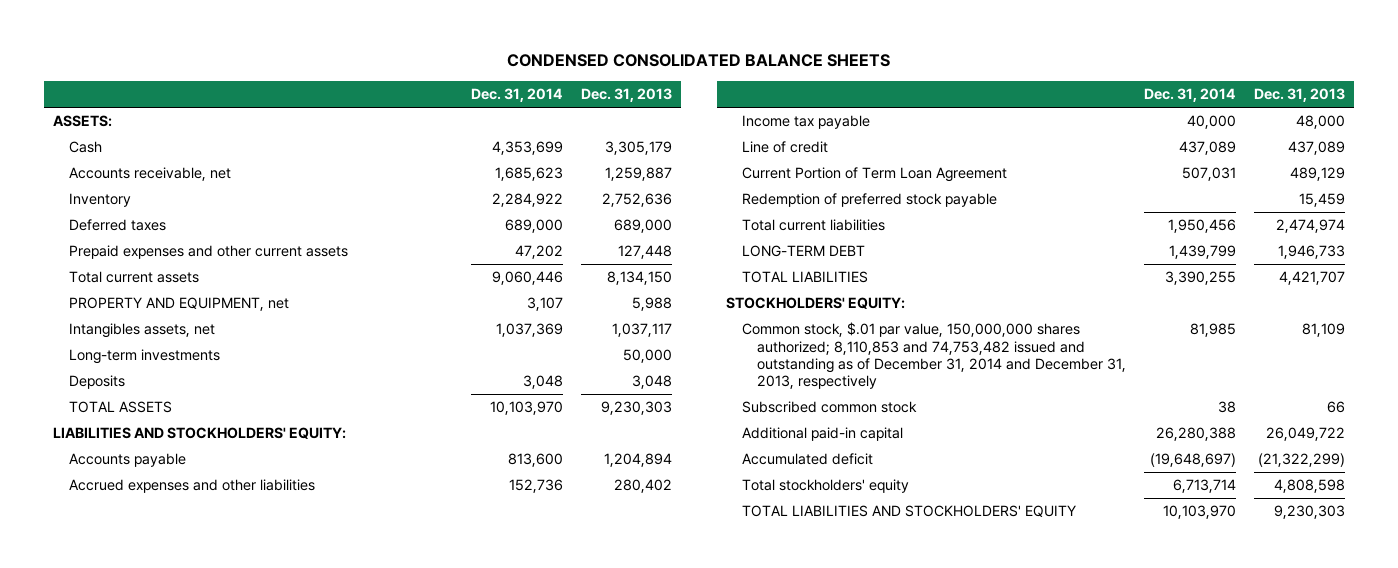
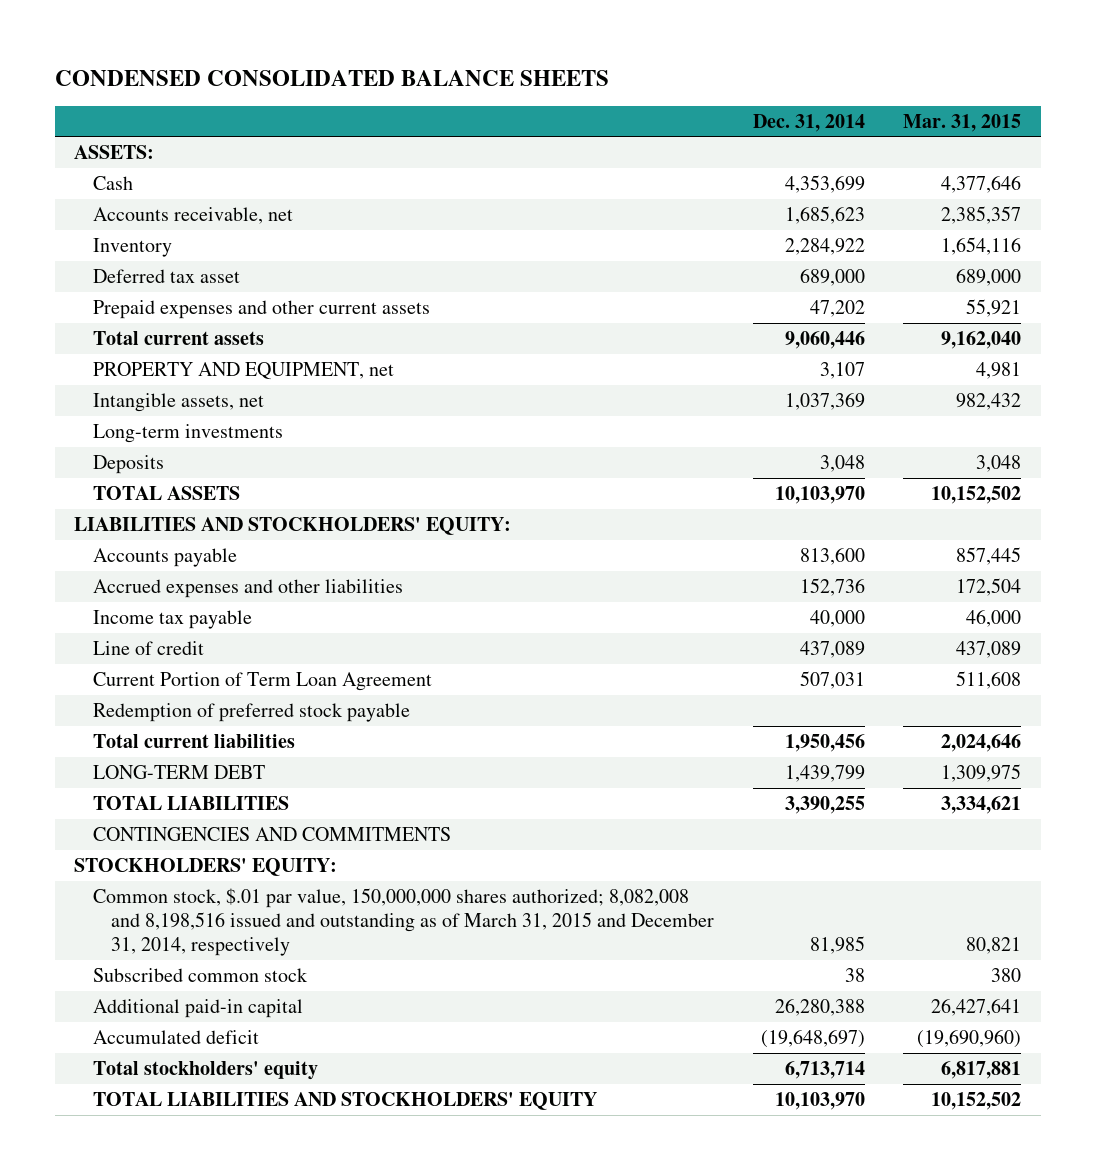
- | Dec. 31, 2014 | Dec. 31, 2013
+ | Dec. 31, 2014 | Mar. 31, 2015
- Deferred taxes | 689,000 | 689,000
+ Deferred tax asset | 689,000 | 689,000
- Intangibles assets, net | 1,037,369 | 1,037,117
+ Intangible assets, net | 1,037,369 | 982,432
+ CONTINGENCIES AND COMMITMENTS
- Common stock, $.01 par value, 150,000,000 shares authorized; 8,110,853 and 74,753,482 issued and outstanding as of December 31, 2014 and December 31, 2013, respectively | 81,985 | 81,109
+ Common stock, $.01 par value, 150,000,000 shares authorized; 8,082,008 and 8,198,516 issued and outstanding as of March 31, 2015 and December 31, 2014, respectively | 81,985 | 80,821

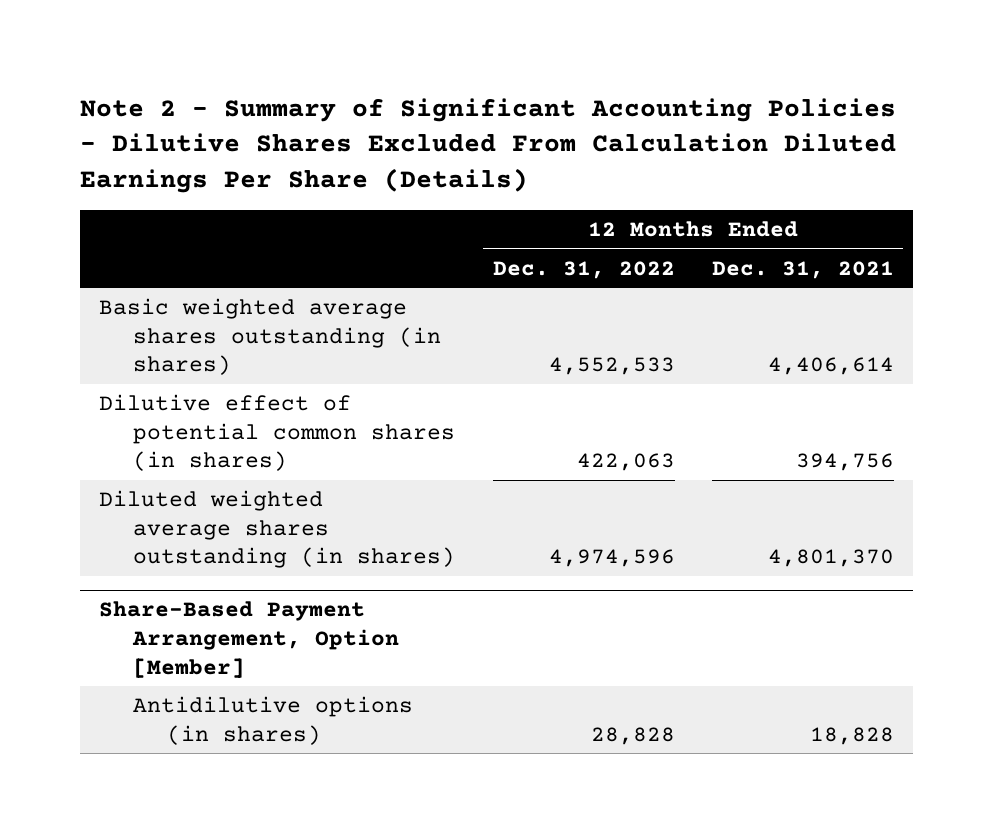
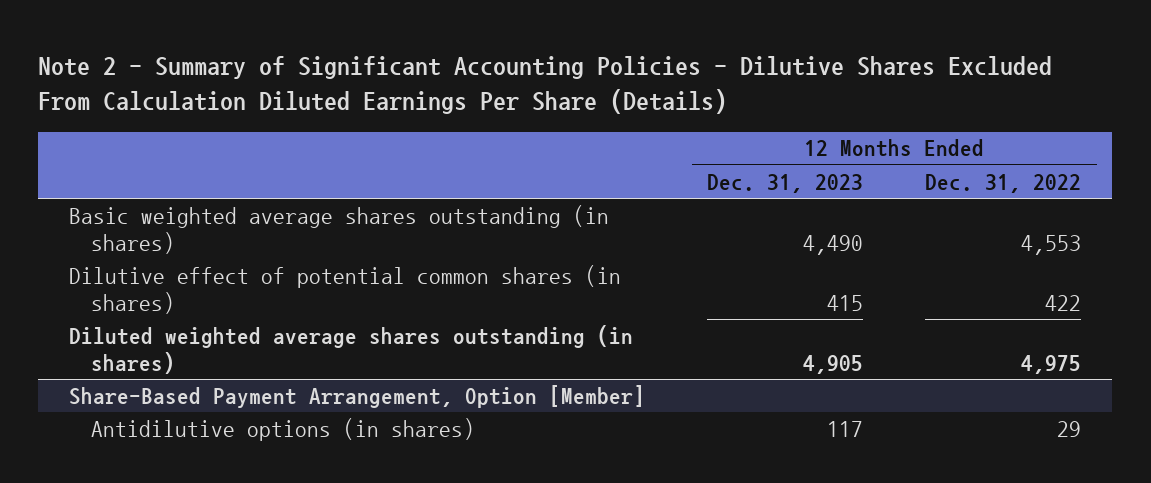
- | 12 Months Ended Dec. 31, 2022 | 12 Months Ended Dec. 31, 2021
+ | 12 Months Ended Dec. 31, 2023 | 12 Months Ended Dec. 31, 2022
- Basic weighted average shares outstanding (in shares) | 4,552,533 | 4,406,614
- Dilutive effect of potential common shares (in shares) | 422,063 | 394,756
- Diluted weighted average shares outstanding (in shares) | 4,974,596 | 4,801,370
+ Basic weighted average shares outstanding (in shares) | 4,490 | 4,553
+ Dilutive effect of potential common shares (in shares) | 415 | 422
+ Diluted weighted average shares outstanding (in shares) | 4,905 | 4,975
@ Share-Based Payment Arrangement, Option [Member]
- Antidilutive options (in shares) | 28,828 | 18,828
+ Antidilutive options (in shares) | 117 | 29

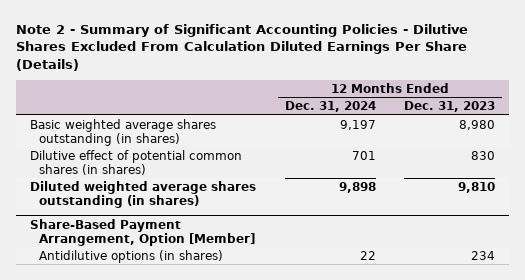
- | 12 Months Ended Dec. 31, 2023 | 12 Months Ended Dec. 31, 2022
+ | 12 Months Ended Dec. 31, 2024 | 12 Months Ended Dec. 31, 2023
- Basic weighted average shares outstanding (in shares) | 4,490 | 4,553
- Dilutive effect of potential common shares (in shares) | 415 | 422
- Diluted weighted average shares outstanding (in shares) | 4,905 | 4,975
+ Basic weighted average shares outstanding (in shares) | 9,197 | 8,980
+ Dilutive effect of potential common shares (in shares) | 701 | 830
+ Diluted weighted average shares outstanding (in shares) | 9,898 | 9,810
@ Share-Based Payment Arrangement, Option [Member]
- Antidilutive options (in shares) | 117 | 29
+ Antidilutive options (in shares) | 22 | 234

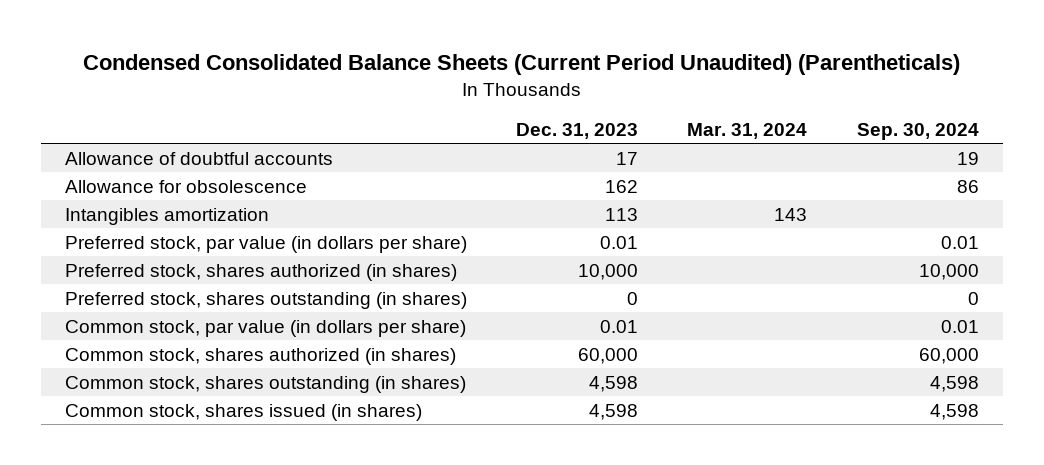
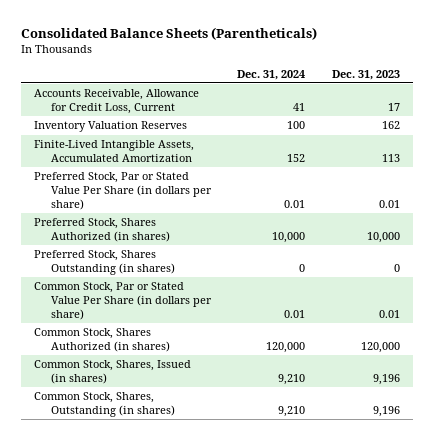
- Condensed Consolidated Balance Sheets (Current Period Unaudited) (Parentheticals)
+ Consolidated Balance Sheets (Parentheticals)
- | Dec. 31, 2023 | Mar. 31, 2024 | Sep. 30, 2024
+ | Dec. 31, 2024 | Dec. 31, 2023
- Allowance of doubtful accounts | 17 | | 19
- Allowance for obsolescence | 162 | | 86
- Intangibles amortization | 113 | 143 |
- Preferred stock, par value (in dollars per share) | 0.01 | | 0.01
- Preferred stock, shares authorized (in shares) | 10,000 | | 10,000
- Preferred stock, shares outstanding (in shares) | 0 | | 0
- Common stock, par value (in dollars per share) | 0.01 | | 0.01
- Common stock, shares authorized (in shares) | 60,000 | | 60,000
- Common stock, shares outstanding (in shares) | 4,598 | | 4,598
- Common stock, shares issued (in shares) | 4,598 | | 4,598
+ Accounts Receivable, Allowance for Credit Loss, Current | 41 | 17
+ Inventory Valuation Reserves | 100 | 162
+ Finite-Lived Intangible Assets, Accumulated Amortization | 152 | 113
+ Preferred Stock, Par or Stated Value Per Share (in dollars per share) | 0.01 | 0.01
+ Preferred Stock, Shares Authorized (in shares) | 10,000 | 10,000
+ Preferred Stock, Shares Outstanding (in shares) | 0 | 0
+ Common Stock, Par or Stated Value Per Share (in dollars per share) | 0.01 | 0.01
+ Common Stock, Shares Authorized (in shares) | 120,000 | 120,000
+ Common Stock, Shares, Issued (in shares) | 9,210 | 9,196
+ Common Stock, Shares, Outstanding (in shares) | 9,210 | 9,196

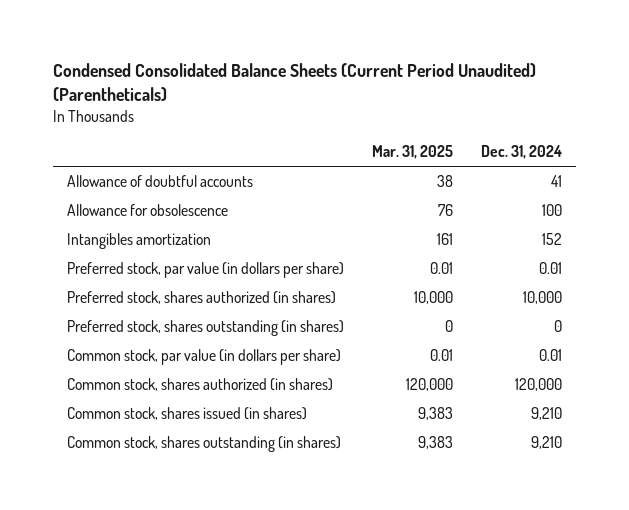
- Consolidated Balance Sheets (Parentheticals)
+ Condensed Consolidated Balance Sheets (Current Period Unaudited) (Parentheticals)
- | Dec. 31, 2024 | Dec. 31, 2023
+ | Mar. 31, 2025 | Dec. 31, 2024
- Accounts Receivable, Allowance for Credit Loss, Current | 41 | 17
- Inventory Valuation Reserves | 100 | 162
- Finite-Lived Intangible Assets, Accumulated Amortization | 152 | 113
- Preferred Stock, Par or Stated Value Per Share (in dollars per share) | 0.01 | 0.01
- Preferred Stock, Shares Authorized (in shares) | 10,000 | 10,000
- Preferred Stock, Shares Outstanding (in shares) | 0 | 0
- Common Stock, Par or Stated Value Per Share (in dollars per share) | 0.01 | 0.01
- Common Stock, Shares Authorized (in shares) | 120,000 | 120,000
- Common Stock, Shares, Issued (in shares) | 9,210 | 9,196
- Common Stock, Shares, Outstanding (in shares) | 9,210 | 9,196
+ Allowance of doubtful accounts | 38 | 41
+ Allowance for obsolescence | 76 | 100
+ Intangibles amortization | 161 | 152
+ Preferred stock, par value (in dollars per share) | 0.01 | 0.01
+ Preferred stock, shares authorized (in shares) | 10,000 | 10,000
+ Preferred stock, shares outstanding (in shares) | 0 | 0
+ Common stock, par value (in dollars per share) | 0.01 | 0.01
+ Common stock, shares authorized (in shares) | 120,000 | 120,000
+ Common stock, shares issued (in shares) | 9,383 | 9,210
+ Common stock, shares outstanding (in shares) | 9,383 | 9,210

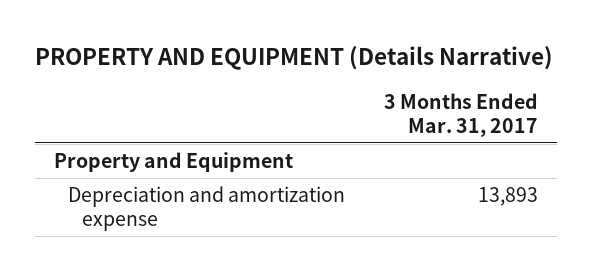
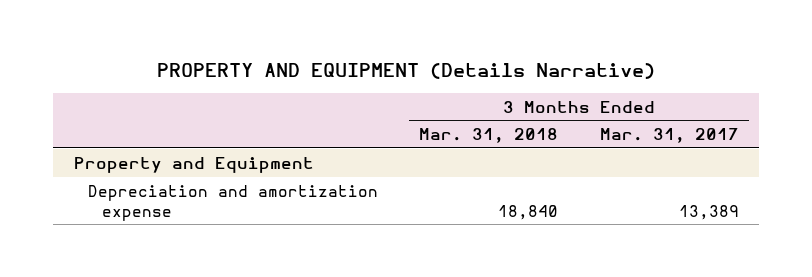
- | 3 Months Ended Mar. 31, 2017
+ | 3 Months Ended Mar. 31, 2018 | 3 Months Ended Mar. 31, 2017
- Depreciation and amortization expense | 13,893
+ Depreciation and amortization expense | 18,840 | 13,389

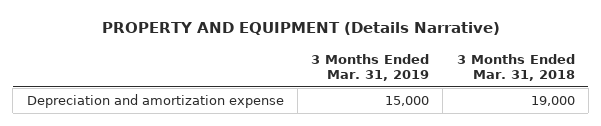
- | 3 Months Ended Mar. 31, 2018 | 3 Months Ended Mar. 31, 2017
+ | 3 Months Ended Mar. 31, 2019 | 3 Months Ended Mar. 31, 2018
- Property and Equipment
- Depreciation and amortization expense | 18,840 | 13,389
+ Depreciation and amortization expense | 15,000 | 19,000

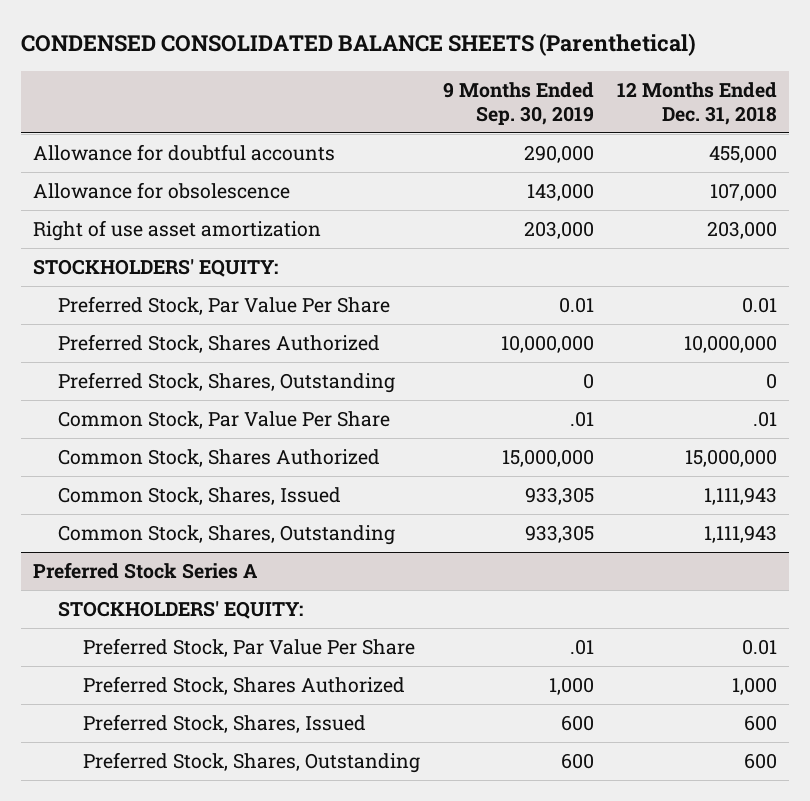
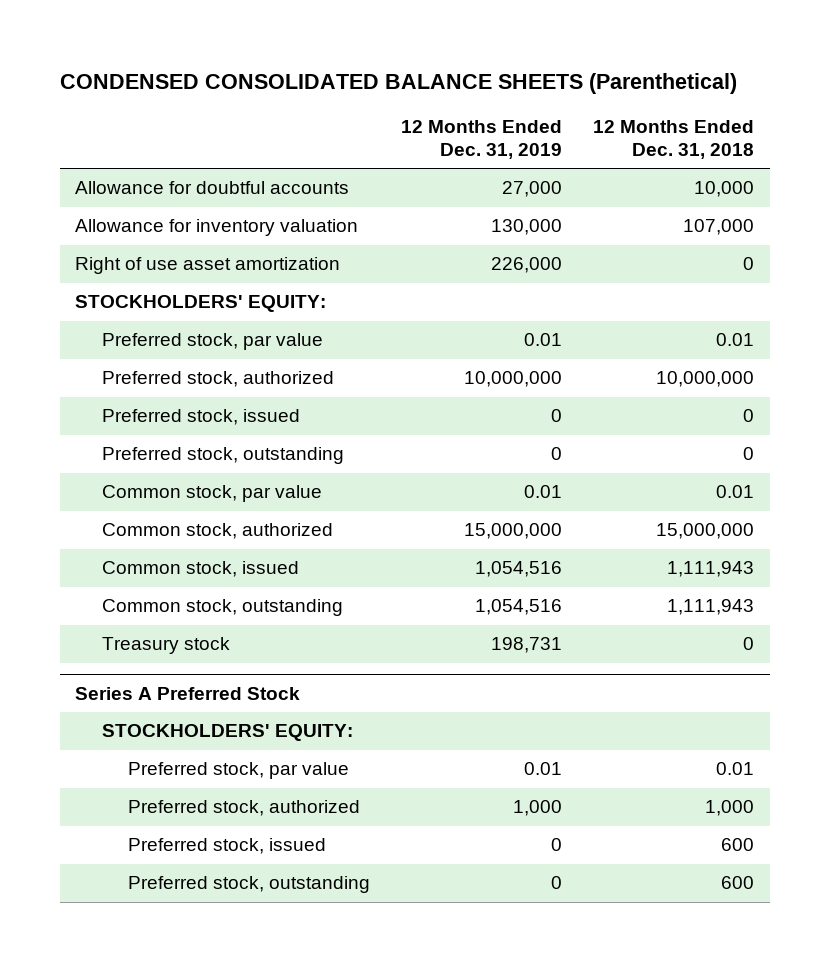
- | 9 Months Ended Sep. 30, 2019 | 12 Months Ended Dec. 31, 2018
+ | 12 Months Ended Dec. 31, 2019 | 12 Months Ended Dec. 31, 2018
- Allowance for doubtful accounts | 290,000 | 455,000
- Allowance for obsolescence | 143,000 | 107,000
- Right of use asset amortization | 203,000 | 203,000
+ Allowance for doubtful accounts | 27,000 | 10,000
+ Allowance for inventory valuation | 130,000 | 107,000
+ Right of use asset amortization | 226,000 | 0
- Preferred Stock, Par Value Per Share | 0.01 | 0.01
- Preferred Stock, Shares Authorized | 10,000,000 | 10,000,000
- Preferred Stock, Shares, Outstanding | 0 | 0
- Common Stock, Par Value Per Share | .01 | .01
- Common Stock, Shares Authorized | 15,000,000 | 15,000,000
- Common Stock, Shares, Issued | 933,305 | 1,111,943
- Common Stock, Shares, Outstanding | 933,305 | 1,111,943
- Preferred Stock Series A
+ Preferred stock, par value | 0.01 | 0.01
+ Preferred stock, authorized | 10,000,000 | 10,000,000
+ Preferred stock, issued | 0 | 0
+ Preferred stock, outstanding | 0 | 0
+ Common stock, par value | 0.01 | 0.01
+ Common stock, authorized | 15,000,000 | 15,000,000
+ Common stock, issued | 1,054,516 | 1,111,943
+ Common stock, outstanding | 1,054,516 | 1,111,943
+ Treasury stock | 198,731 | 0
+ Series A Preferred Stock
- Preferred Stock, Par Value Per Share | .01 | 0.01
- Preferred Stock, Shares Authorized | 1,000 | 1,000
- Preferred Stock, Shares, Issued | 600 | 600
- Preferred Stock, Shares, Outstanding | 600 | 600
+ Preferred stock, par value | 0.01 | 0.01
+ Preferred stock, authorized | 1,000 | 1,000
+ Preferred stock, issued | 0 | 600
+ Preferred stock, outstanding | 0 | 600

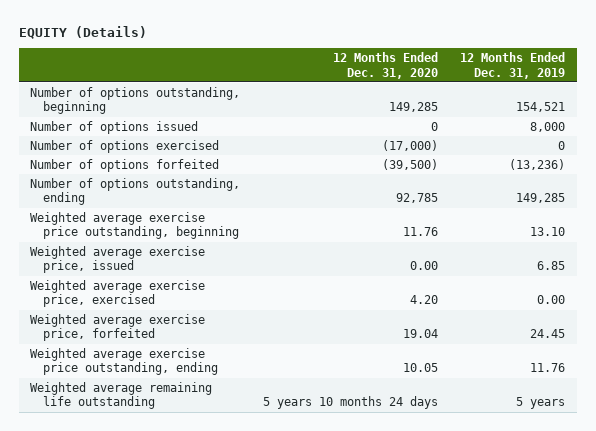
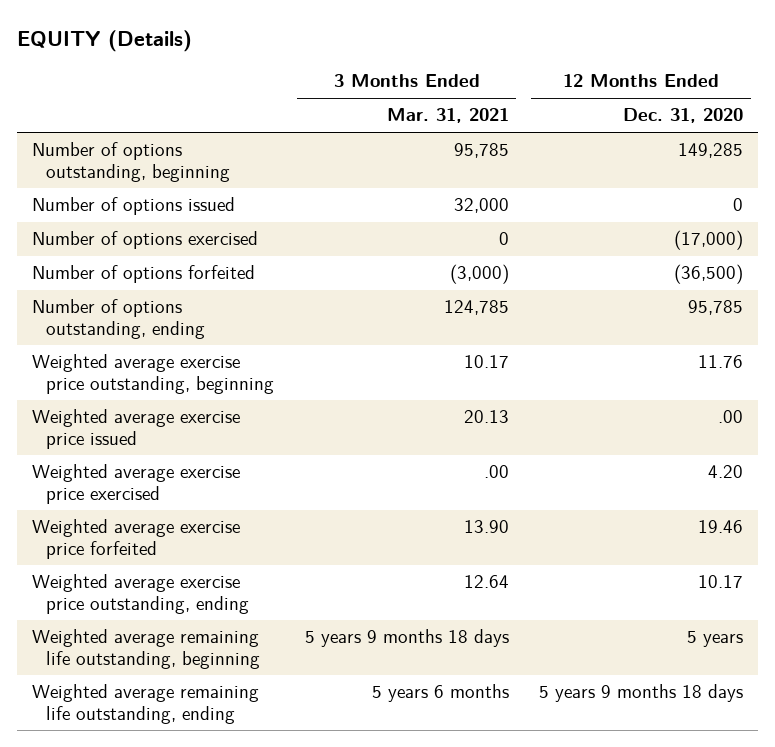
- | 12 Months Ended Dec. 31, 2020 | 12 Months Ended Dec. 31, 2019
+ | 3 Months Ended Mar. 31, 2021 | 12 Months Ended Dec. 31, 2020
- Number of options forfeited | (39,500) | (13,236)
- Number of options outstanding, ending | 92,785 | 149,285
+ Number of options forfeited | (3,000) | (36,500)
+ Number of options outstanding, ending | 124,785 | 95,785
- Weighted average exercise price, issued | 0.00 | 6.85
- Weighted average exercise price, exercised | 4.20 | 0.00
- Weighted average exercise price, forfeited | 19.04 | 24.45
- Weighted average exercise price outstanding, ending | 10.05 | 11.76
- Weighted average remaining life outstanding | 5 years 10 months 24 days | 5 years
+ Weighted average exercise price issued | 20.13 | .00
+ Weighted average exercise price exercised | .00 | 4.20
+ Weighted average exercise price forfeited | 13.90 | 19.46
+ Weighted average exercise price outstanding, ending | 12.64 | 10.17
+ Weighted average remaining life outstanding, beginning | 5 years 9 months 18 days | 5 years
+ Weighted average remaining life outstanding, ending | 5 years 6 months | 5 years 9 months 18 days

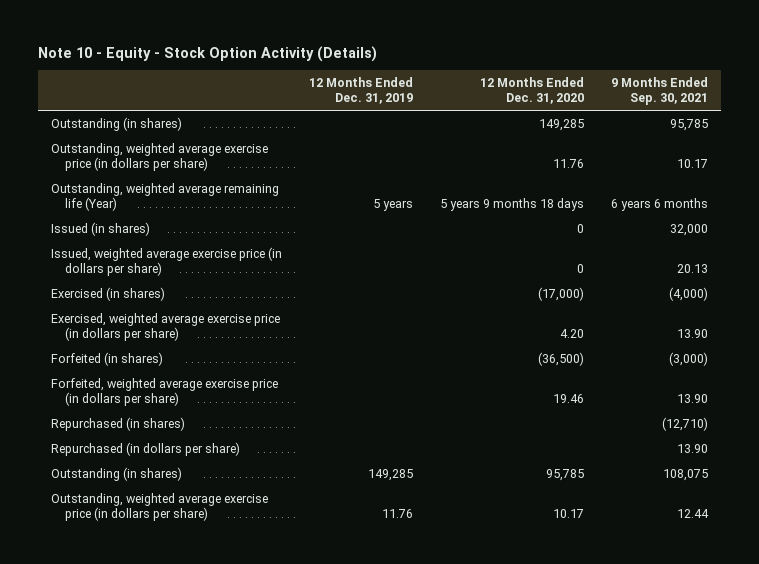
- EQUITY (Details)
+ Note 10 - Equity - Stock Option Activity (Details)
- | 3 Months Ended Mar. 31, 2021 | 12 Months Ended Dec. 31, 2020
+ | 12 Months Ended Dec. 31, 2019 | 12 Months Ended Dec. 31, 2020 | 9 Months Ended Sep. 30, 2021
- Number of options outstanding, beginning | 95,785 | 149,285
- Number of options issued | 32,000 | 0
- Number of options exercised | 0 | (17,000)
- Number of options forfeited | (3,000) | (36,500)
- Number of options outstanding, ending | 124,785 | 95,785
- Weighted average exercise price outstanding, beginning | 10.17 | 11.76
- Weighted average exercise price issued | 20.13 | .00
- Weighted average exercise price exercised | .00 | 4.20
- Weighted average exercise price forfeited | 13.90 | 19.46
- Weighted average exercise price outstanding, ending | 12.64 | 10.17
- Weighted average remaining life outstanding, beginning | 5 years 9 months 18 days | 5 years
- Weighted average remaining life outstanding, ending | 5 years 6 months | 5 years 9 months 18 days
+ Outstanding (in shares) | | 149,285 | 95,785
+ Outstanding, weighted average exercise price (in dollars per share) | | 11.76 | 10.17
+ Outstanding, weighted average remaining life (Year) | 5 years | 5 years 9 months 18 days | 6 years 6 months
+ Issued (in shares) | | 0 | 32,000
+ Issued, weighted average exercise price (in dollars per share) | | 0 | 20.13
+ Exercised (in shares) | | (17,000) | (4,000)
+ Exercised, weighted average exercise price (in dollars per share) | | 4.20 | 13.90
+ Forfeited (in shares) | | (36,500) | (3,000)
+ Forfeited, weighted average exercise price (in dollars per share) | | 19.46 | 13.90
+ Repurchased (in shares) | | | (12,710)
+ Repurchased (in dollars per share) | | | 13.90
+ Outstanding (in shares) | 149,285 | 95,785 | 108,075
+ Outstanding, weighted average exercise price (in dollars per share) | 11.76 | 10.17 | 12.44

